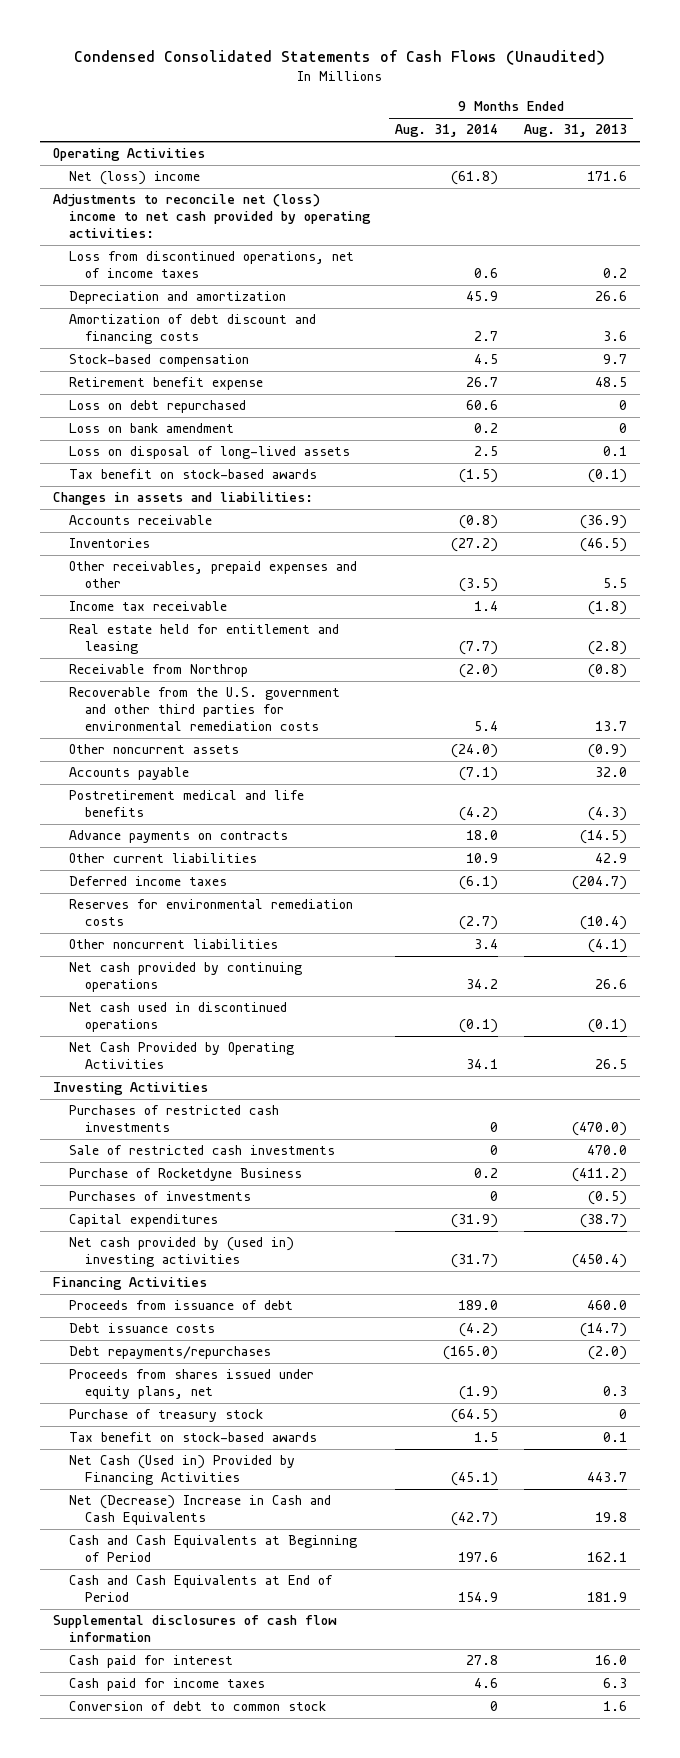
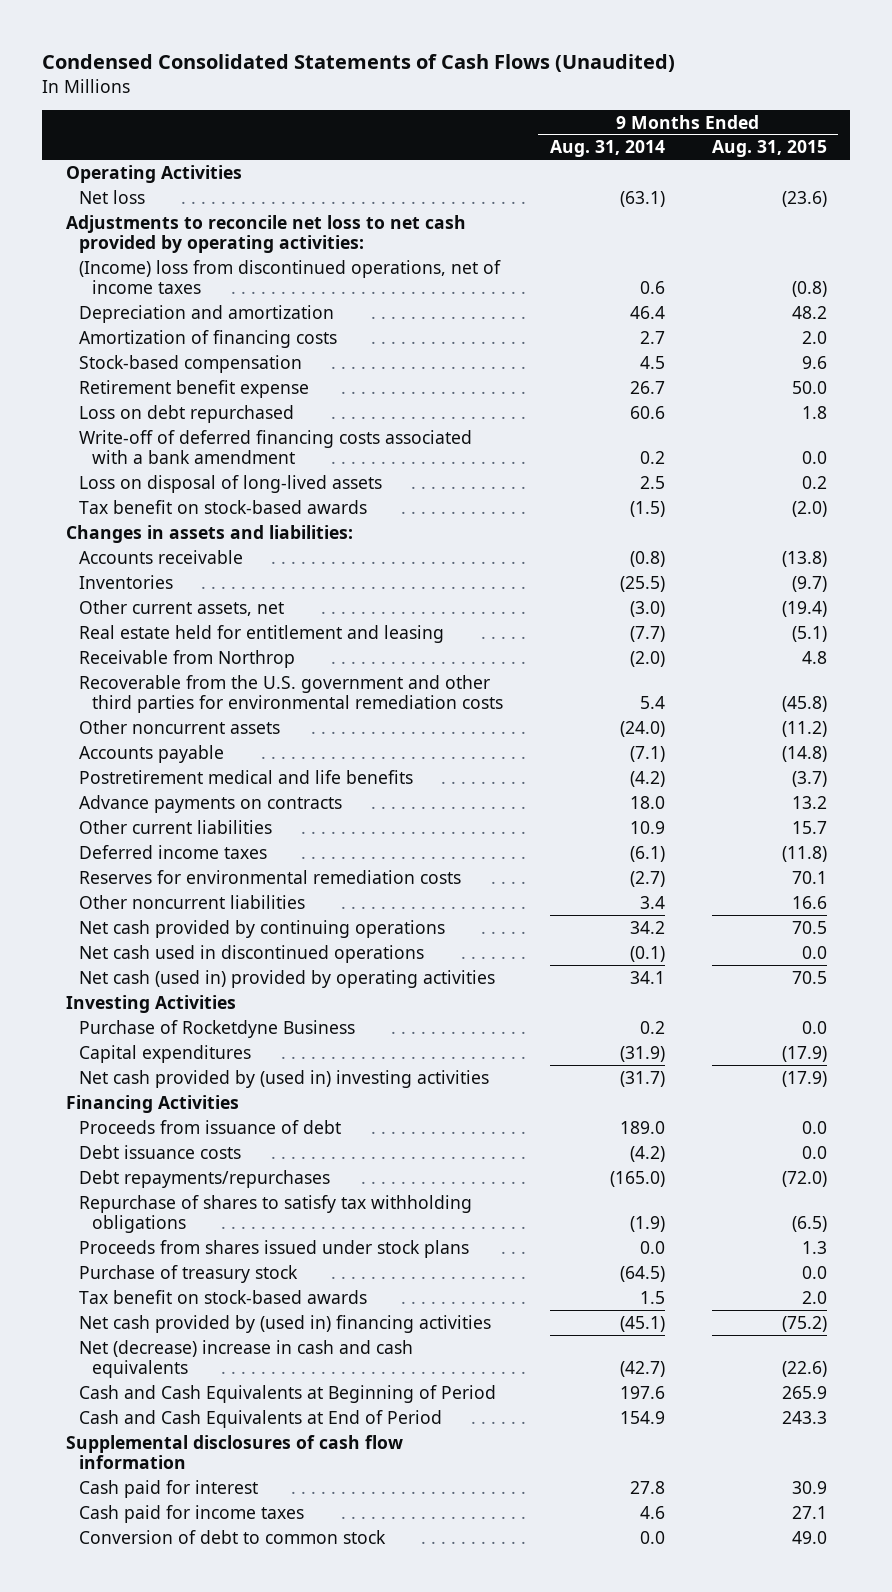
- | 9 Months Ended Aug. 31, 2014 | 9 Months Ended Aug. 31, 2013
+ | 9 Months Ended Aug. 31, 2014 | 9 Months Ended Aug. 31, 2015
- Net (loss) income | (61.8) | 171.6
- Adjustments to reconcile net (loss) income to net cash provided by operating activities:
- Loss from discontinued operations, net of income taxes | 0.6 | 0.2
- Depreciation and amortization | 45.9 | 26.6
- Amortization of debt discount and financing costs | 2.7 | 3.6
+ Net loss | (63.1) | (23.6)
+ Adjustments to reconcile net loss to net cash provided by operating activities:
+ (Income) loss from discontinued operations, net of income taxes | 0.6 | (0.8)
+ Depreciation and amortization | 46.4 | 48.2
+ Amortization of financing costs | 2.7 | 2.0
- Loss on bank amendment | 0.2 | 0
+ Write-off of deferred financing costs associated with a bank amendment | 0.2 | 0.0
- Inventories | (27.2) | (46.5)
- Other receivables, prepaid expenses and other | (3.5) | 5.5
- Income tax receivable | 1.4 | (1.8)
+ Inventories | (25.5) | (9.7)
+ Other current assets, net | (3.0) | (19.4)
- Net Cash Provided by Operating Activities | 34.1 | 26.5
+ Net cash (used in) provided by operating activities | 34.1 | 70.5
- Purchases of restricted cash investments | 0 | (470.0)
- Sale of restricted cash investments | 0 | 470.0
- Purchases of investments | 0 | (0.5)
- Proceeds from shares issued under equity plans, net | (1.9) | 0.3
+ Repurchase of shares to satisfy tax withholding obligations | (1.9) | (6.5)
+ Proceeds from shares issued under stock plans | 0.0 | 1.3
- Net Cash (Used in) Provided by Financing Activities | (45.1) | 443.7
- Net (Decrease) Increase in Cash and Cash Equivalents | (42.7) | 19.8
+ Net cash provided by (used in) financing activities | (45.1) | (75.2)
+ Net (decrease) increase in cash and cash equivalents | (42.7) | (22.6)
- Conversion of debt to common stock | 0 | 1.6
+ Conversion of debt to common stock | 0.0 | 49.0

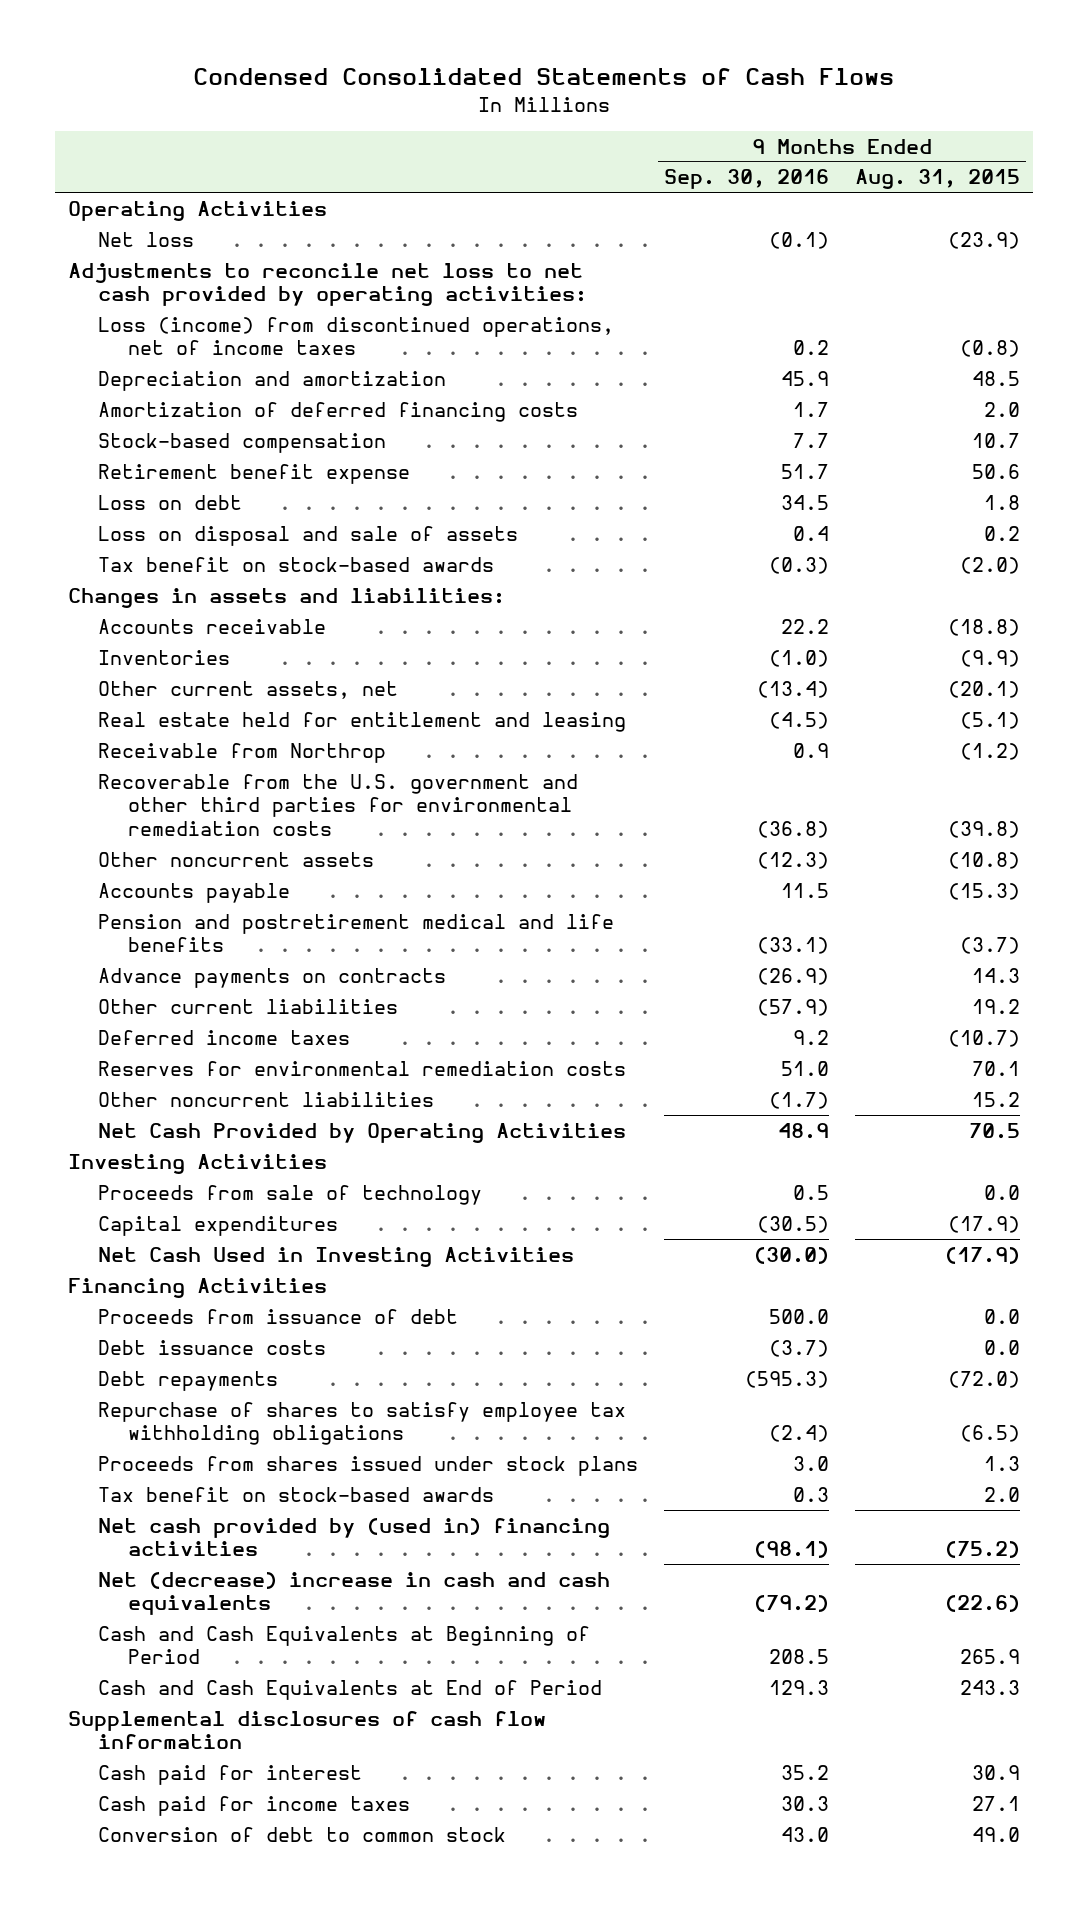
- Condensed Consolidated Statements of Cash Flows (Unaudited)
+ Condensed Consolidated Statements of Cash Flows
- | 9 Months Ended Aug. 31, 2014 | 9 Months Ended Aug. 31, 2015
+ | 9 Months Ended Sep. 30, 2016 | 9 Months Ended Aug. 31, 2015
- Net loss | (63.1) | (23.6)
+ Net loss | (0.1) | (23.9)
- (Income) loss from discontinued operations, net of income taxes | 0.6 | (0.8)
- Depreciation and amortization | 46.4 | 48.2
- Amortization of financing costs | 2.7 | 2.0
- Stock-based compensation | 4.5 | 9.6
- Retirement benefit expense | 26.7 | 50.0
- Loss on debt repurchased | 60.6 | 1.8
- Write-off of deferred financing costs associated with a bank amendment | 0.2 | 0.0
- Loss on disposal of long-lived assets | 2.5 | 0.2
+ Loss (income) from discontinued operations, net of income taxes | 0.2 | (0.8)
+ Depreciation and amortization | 45.9 | 48.5
+ Amortization of deferred financing costs | 1.7 | 2.0
+ Stock-based compensation | 7.7 | 10.7
+ Retirement benefit expense | 51.7 | 50.6
+ Loss on debt | 34.5 | 1.8
+ Loss on disposal and sale of assets | 0.4 | 0.2
- Accounts receivable | (0.8) | (13.8)
- Inventories | (25.5) | (9.7)
- Other current assets, net | (3.0) | (19.4)
+ Accounts receivable | 22.2 | (18.8)
+ Inventories | (1.0) | (9.9)
+ Other current assets, net | (13.4) | (20.1)
- Receivable from Northrop | (2.0) | 4.8
- Recoverable from the U.S. government and other third parties for environmental remediation costs | 5.4 | (45.8)
- Other noncurrent assets | (24.0) | (11.2)
- Accounts payable | (7.1) | (14.8)
- Postretirement medical and life benefits | (4.2) | (3.7)
- Advance payments on contracts | 18.0 | 13.2
- Other current liabilities | 10.9 | 15.7
- Deferred income taxes | (6.1) | (11.8)
+ Receivable from Northrop | 0.9 | (1.2)
+ Recoverable from the U.S. government and other third parties for environmental remediation costs | (36.8) | (39.8)
+ Other noncurrent assets | (12.3) | (10.8)
+ Accounts payable | 11.5 | (15.3)
+ Pension and postretirement medical and life benefits | (33.1) | (3.7)
+ Advance payments on contracts | (26.9) | 14.3
+ Other current liabilities | (57.9) | 19.2
+ Deferred income taxes | 9.2 | (10.7)
- Other noncurrent liabilities | 3.4 | 16.6
- Net cash provided by continuing operations | 34.2 | 70.5
- Net cash used in discontinued operations | (0.1) | 0.0
- Net cash (used in) provided by operating activities | 34.1 | 70.5
+ Other noncurrent liabilities | (1.7) | 15.2
+ Net Cash Provided by Operating Activities | 48.9 | 70.5
- Purchase of Rocketdyne Business | 0.2 | 0.0
+ Proceeds from sale of technology | 0.5 | 0.0
- Net cash provided by (used in) investing activities | (31.7) | (17.9)
+ Net Cash Used in Investing Activities | (30.0) | (17.9)
- Debt repayments/repurchases | (165.0) | (72.0)
- Repurchase of shares to satisfy tax withholding obligations | (1.9) | (6.5)
+ Debt repayments | (595.3) | (72.0)
+ Repurchase of shares to satisfy employee tax withholding obligations | (2.4) | (6.5)
- Purchase of treasury stock | (64.5) | 0.0

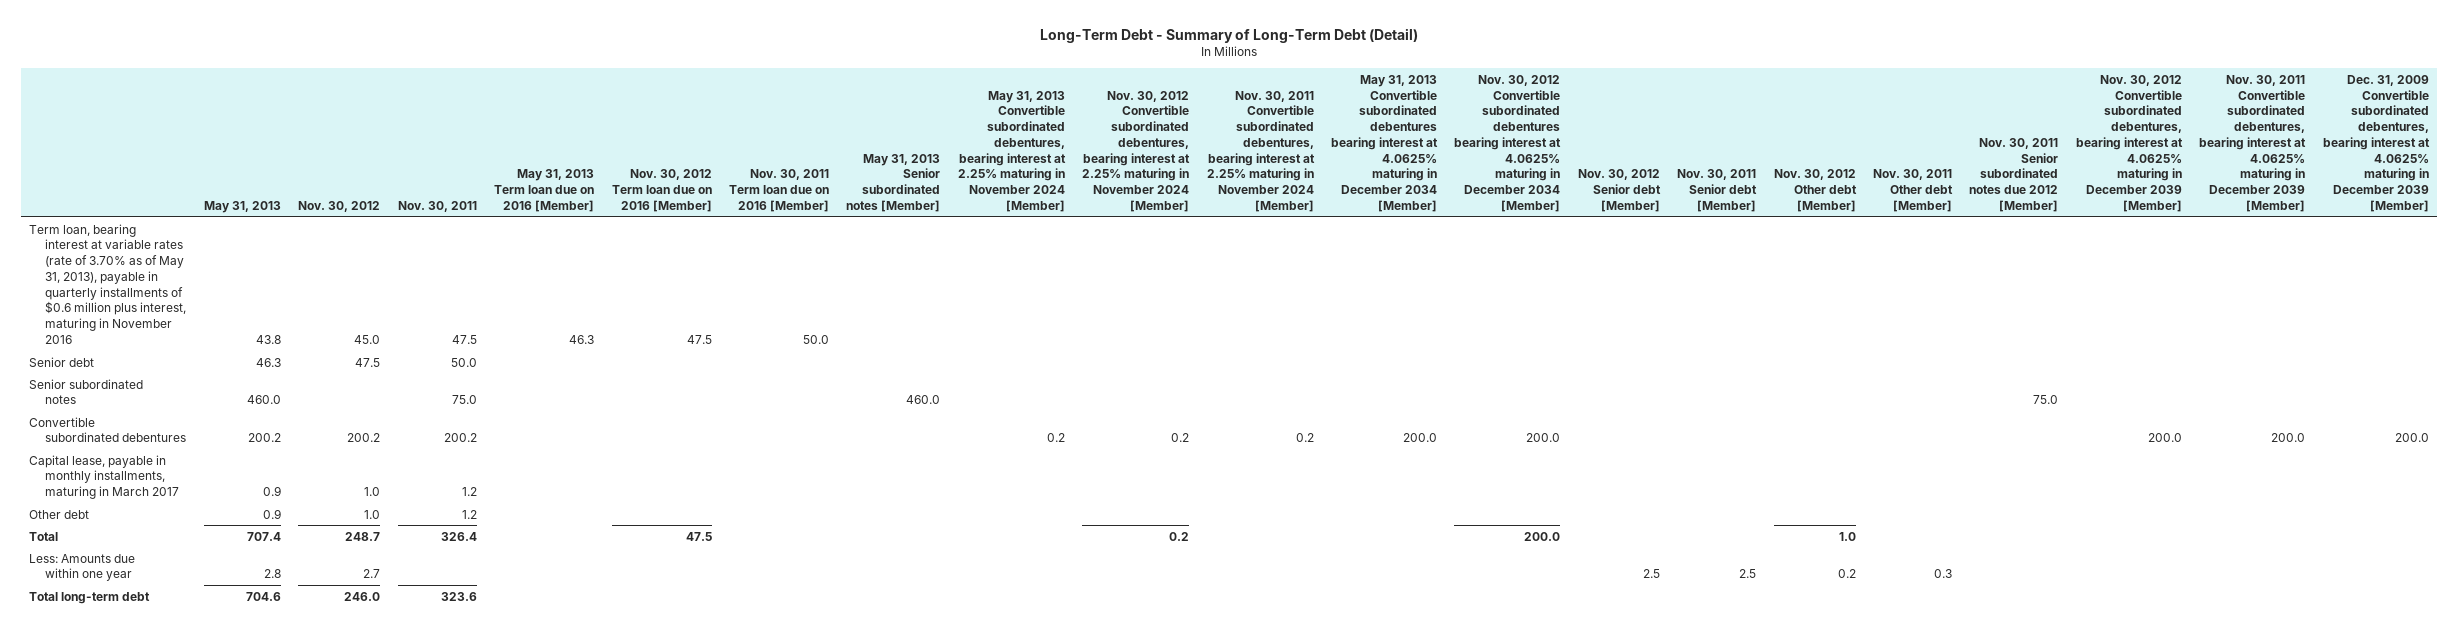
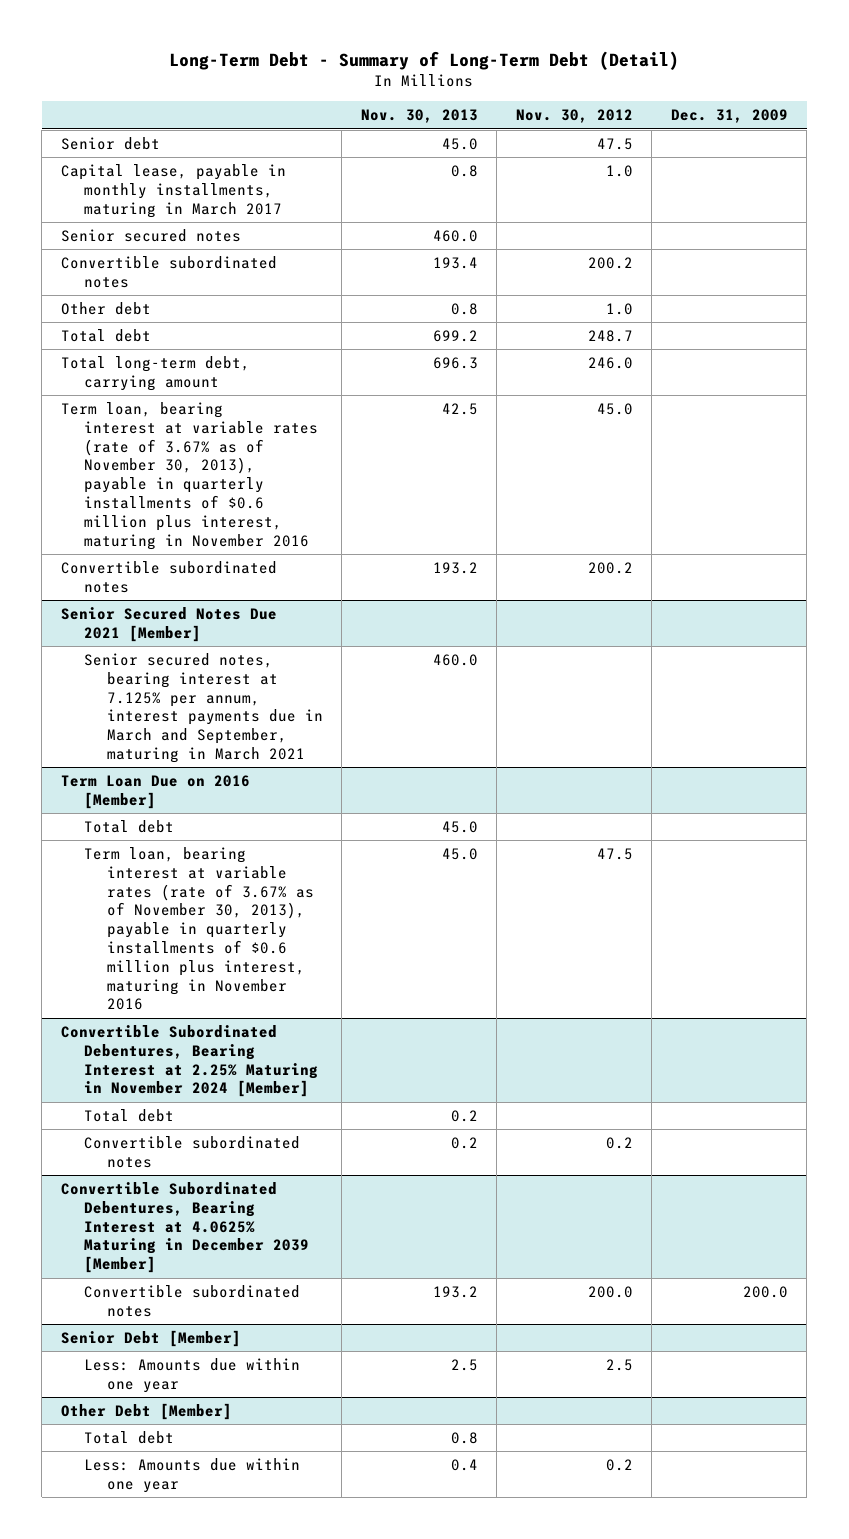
- | May 31, 2013 | Nov. 30, 2012 | Nov. 30, 2011 | May 31, 2013 Term loan due on 2016 [Member] | Nov. 30, 2012 Term loan due on 2016 [Member] | Nov. 30, 2011 Term loan due on 2016 [Member] | May 31, 2013 Senior subordinated notes [Member] | May 31, 2013 Convertible subordinated debentures, bearing interest at 2.25% maturing in November 2024 [Member] | Nov. 30, 2012 Convertible subordinated debentures, bearing interest at 2.25% maturing in November 2024 [Member] | Nov. 30, 2011 Convertible subordinated debentures, bearing interest at 2.25% maturing in November 2024 [Member] | May 31, 2013 Convertible subordinated debentures bearing interest at 4.0625% maturing in December 2034 [Member] | Nov. 30, 2012 Convertible subordinated debentures bearing interest at 4.0625% maturing in December 2034 [Member] | Nov. 30, 2012 Senior debt [Member] | Nov. 30, 2011 Senior debt [Member] | Nov. 30, 2012 Other debt [Member] | Nov. 30, 2011 Other debt [Member] | Nov. 30, 2011 Senior subordinated notes due 2012 [Member] | Nov. 30, 2012 Convertible subordinated debentures, bearing interest at 4.0625% maturing in December 2039 [Member] | Nov. 30, 2011 Convertible subordinated debentures, bearing interest at 4.0625% maturing in December 2039 [Member] | Dec. 31, 2009 Convertible subordinated debentures, bearing interest at 4.0625% maturing in December 2039 [Member]
+ | Nov. 30, 2013 | Nov. 30, 2012 | Dec. 31, 2009
- Term loan, bearing interest at variable rates (rate of 3.70% as of May 31, 2013), payable in quarterly installments of $0.6 million plus interest, maturing in November 2016 | 43.8 | 45.0 | 47.5 | 46.3 | 47.5 | 50.0 | | | | | | | | | | | | | |
- Senior subordinated notes | 460.0 | | 75.0 | | | | 460.0 | | | | | | | | | | 75.0 | | |
- Convertible subordinated debentures | 200.2 | 200.2 | 200.2 | | | | | 0.2 | 0.2 | 0.2 | 200.0 | 200.0 | | | | | | 200.0 | 200.0 | 200.0
+ Senior secured notes | 460.0 | |
+ Convertible subordinated notes | 193.4 | 200.2 |
- Total | 707.4 | 248.7 | 326.4 | | 47.5 | | | | 0.2 | | | 200.0 | | | 1.0 | | | | |
- Less: Amounts due within one year | 2.8 | 2.7 | | | | | | | | | | | 2.5 | 2.5 | 0.2 | 0.3 | | | |
- Total long-term debt | 704.6 | 246.0 | 323.6 | | | | | | | | | | | | | | | | |
+ Total debt | 699.2 | 248.7 |
+ Total long-term debt, carrying amount | 696.3 | 246.0 |
+ Term loan, bearing interest at variable rates (rate of 3.67% as of November 30, 2013), payable in quarterly installments of $0.6 million plus interest, maturing in November 2016 | 42.5 | 45.0 |
+ Convertible subordinated notes | 193.2 | 200.2 |
+ Senior Secured Notes Due 2021 [Member]
+ Senior secured notes, bearing interest at 7.125% per annum, interest payments due in March and September, maturing in March 2021 | 460.0 | |
+ Term Loan Due on 2016 [Member]
+ Total debt | 45.0 | |
+ Term loan, bearing interest at variable rates (rate of 3.67% as of November 30, 2013), payable in quarterly installments of $0.6 million plus interest, maturing in November 2016 | 45.0 | 47.5 |
+ Convertible Subordinated Debentures, Bearing Interest at 2.25% Maturing in November 2024 [Member]
+ Total debt | 0.2 | |
+ Convertible subordinated notes | 0.2 | 0.2 |
+ Convertible Subordinated Debentures, Bearing Interest at 4.0625% Maturing in December 2039 [Member]
+ Convertible subordinated notes | 193.2 | 200.0 | 200.0
+ Senior Debt [Member]
+ Less: Amounts due within one year | 2.5 | 2.5 |
+ Other Debt [Member]
+ Total debt | 0.8 | |
+ Less: Amounts due within one year | 0.4 | 0.2 |

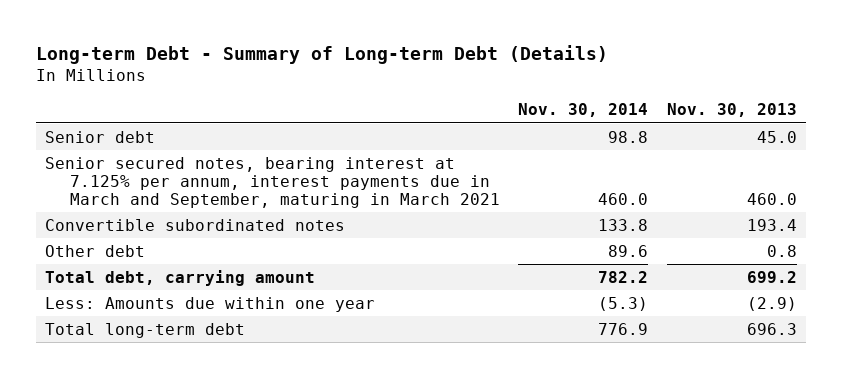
- Long-Term Debt - Summary of Long-Term Debt (Detail)
+ Long-term Debt - Summary of Long-term Debt (Details)
- | Nov. 30, 2013 | Nov. 30, 2012 | Dec. 31, 2009
+ | Nov. 30, 2014 | Nov. 30, 2013
- Capital lease, payable in monthly installments, maturing in March 2017 | 0.8 | 1.0 |
- Senior secured notes | 460.0 | |
+ Senior secured notes, bearing interest at 7.125% per annum, interest payments due in March and September, maturing in March 2021 | 460.0 | 460.0
- Total debt | 699.2 | 248.7 |
- Total long-term debt, carrying amount | 696.3 | 246.0 |
- Term loan, bearing interest at variable rates (rate of 3.67% as of November 30, 2013), payable in quarterly installments of $0.6 million plus interest, maturing in November 2016 | 42.5 | 45.0 |
- Convertible subordinated notes | 193.2 | 200.2 |
- Senior Secured Notes Due 2021 [Member]
- Senior secured notes, bearing interest at 7.125% per annum, interest payments due in March and September, maturing in March 2021 | 460.0 | |
- Term Loan Due on 2016 [Member]
- Total debt | 45.0 | |
- Term loan, bearing interest at variable rates (rate of 3.67% as of November 30, 2013), payable in quarterly installments of $0.6 million plus interest, maturing in November 2016 | 45.0 | 47.5 |
- Convertible Subordinated Debentures, Bearing Interest at 2.25% Maturing in November 2024 [Member]
- Total debt | 0.2 | |
- Convertible subordinated notes | 0.2 | 0.2 |
- Convertible Subordinated Debentures, Bearing Interest at 4.0625% Maturing in December 2039 [Member]
- Convertible subordinated notes | 193.2 | 200.0 | 200.0
- Senior Debt [Member]
- Less: Amounts due within one year | 2.5 | 2.5 |
- Other Debt [Member]
- Total debt | 0.8 | |
- Less: Amounts due within one year | 0.4 | 0.2 |
+ Total debt, carrying amount | 782.2 | 699.2
+ Less: Amounts due within one year | (5.3) | (2.9)
+ Total long-term debt | 776.9 | 696.3

